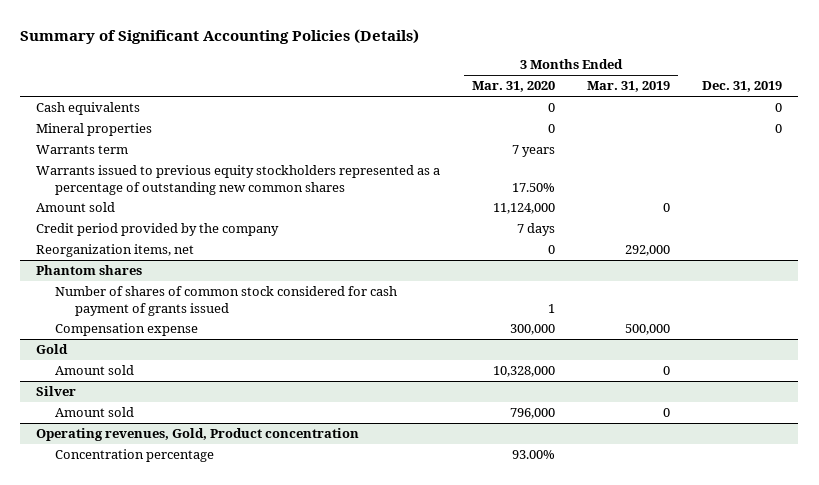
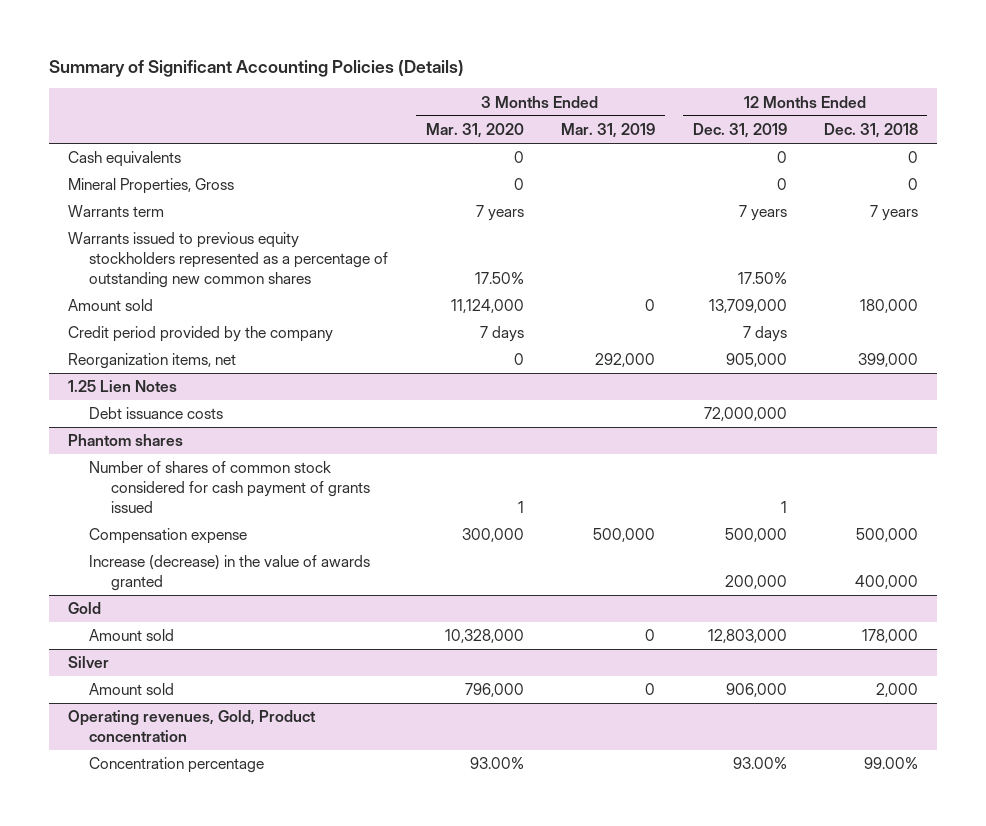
- | 3 Months Ended Mar. 31, 2020 | 3 Months Ended Mar. 31, 2019 | Dec. 31, 2019
+ | 3 Months Ended Mar. 31, 2020 | 3 Months Ended Mar. 31, 2019 | 12 Months Ended Dec. 31, 2019 | 12 Months Ended Dec. 31, 2018
- Mineral properties | 0 | | 0
+ Mineral Properties, Gross | 0 | | 0 | 0
+ 1.25 Lien Notes
+ Debt issuance costs | | | 72,000,000 |
@ Phantom shares
+ Increase (decrease) in the value of awards granted | | | 200,000 | 400,000

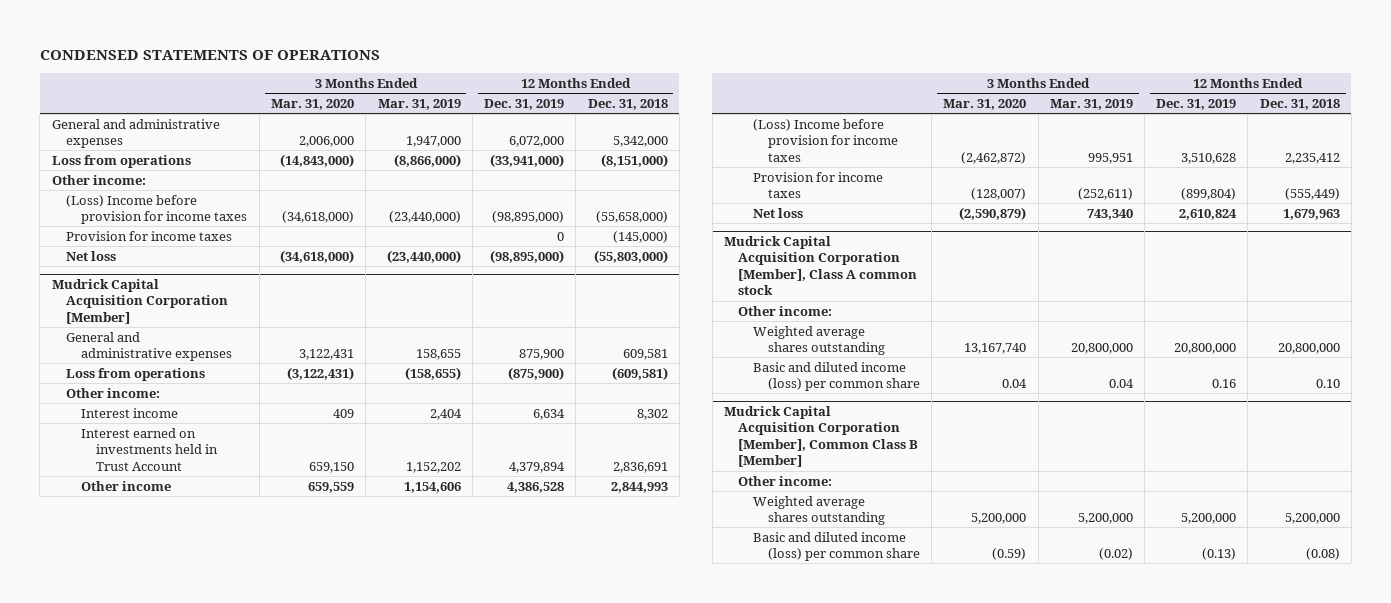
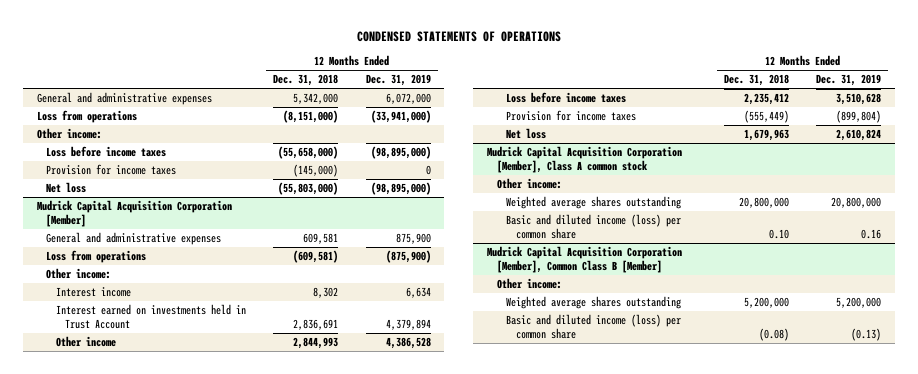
- | 3 Months Ended Mar. 31, 2020 | 3 Months Ended Mar. 31, 2019 | 12 Months Ended Dec. 31, 2019 | 12 Months Ended Dec. 31, 2018
+ | 12 Months Ended Dec. 31, 2018 | 12 Months Ended Dec. 31, 2019
- (Loss) Income before provision for income taxes | (34,618,000) | (23,440,000) | (98,895,000) | (55,658,000)
+ Loss before income taxes | (55,658,000) | (98,895,000)
@ Mudrick Capital Acquisition Corporation [Member]
- (Loss) Income before provision for income taxes | (2,462,872) | 995,951 | 3,510,628 | 2,235,412
+ Loss before income taxes | 2,235,412 | 3,510,628

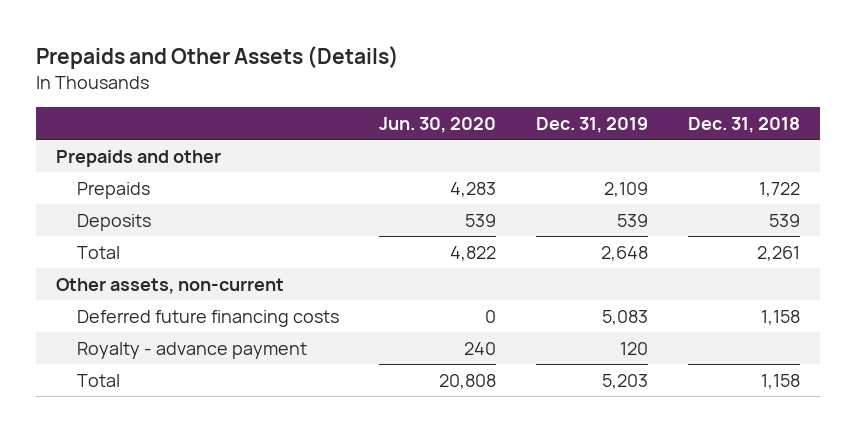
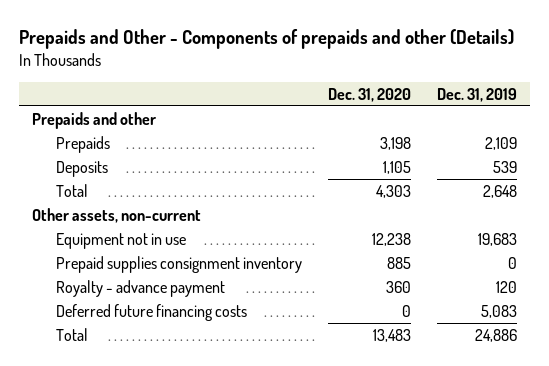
- Prepaids and Other Assets (Details)
+ Prepaids and Other - Components of prepaids and other (Details)
- | Jun. 30, 2020 | Dec. 31, 2019 | Dec. 31, 2018
+ | Dec. 31, 2020 | Dec. 31, 2019
+ Equipment not in use | 12,238 | 19,683
+ Prepaid supplies consignment inventory | 885 | 0
- Total | 20,808 | 5,203 | 1,158
moved down: Deferred future financing costs | 0 | 5,083
+ Total | 13,483 | 24,886

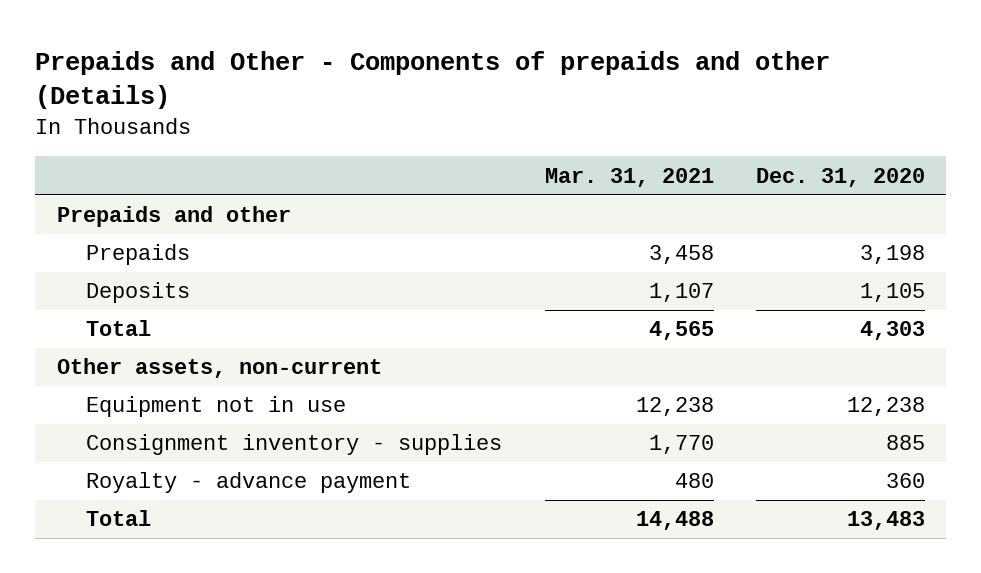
- | Dec. 31, 2020 | Dec. 31, 2019
+ | Mar. 31, 2021 | Dec. 31, 2020
- Prepaid supplies consignment inventory | 885 | 0
+ Consignment inventory - supplies | 1,770 | 885
- Deferred future financing costs | 0 | 5,083

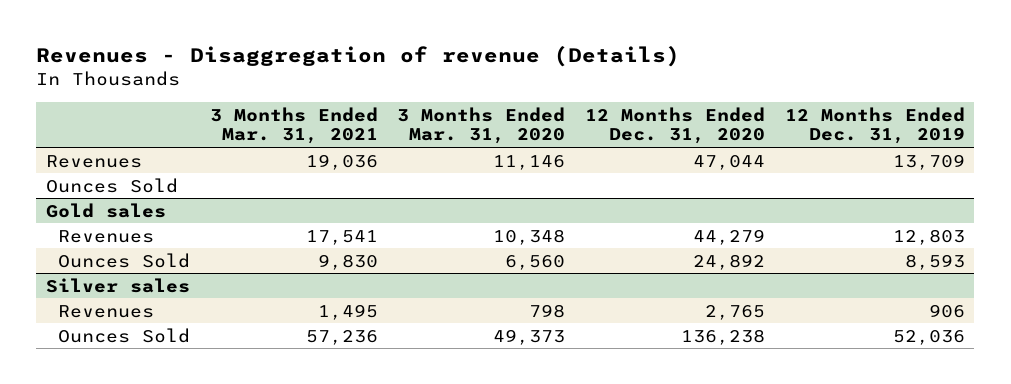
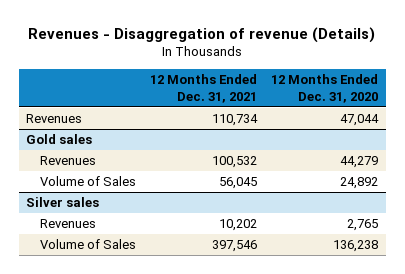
- | 3 Months Ended Mar. 31, 2021 | 3 Months Ended Mar. 31, 2020 | 12 Months Ended Dec. 31, 2020 | 12 Months Ended Dec. 31, 2019
+ | 12 Months Ended Dec. 31, 2021 | 12 Months Ended Dec. 31, 2020
- Ounces Sold
@ Gold sales
- Ounces Sold | 9,830 | 6,560 | 24,892 | 8,593
+ Volume of Sales | 56,045 | 24,892
@ Silver sales
- Ounces Sold | 57,236 | 49,373 | 136,238 | 52,036
+ Volume of Sales | 397,546 | 136,238

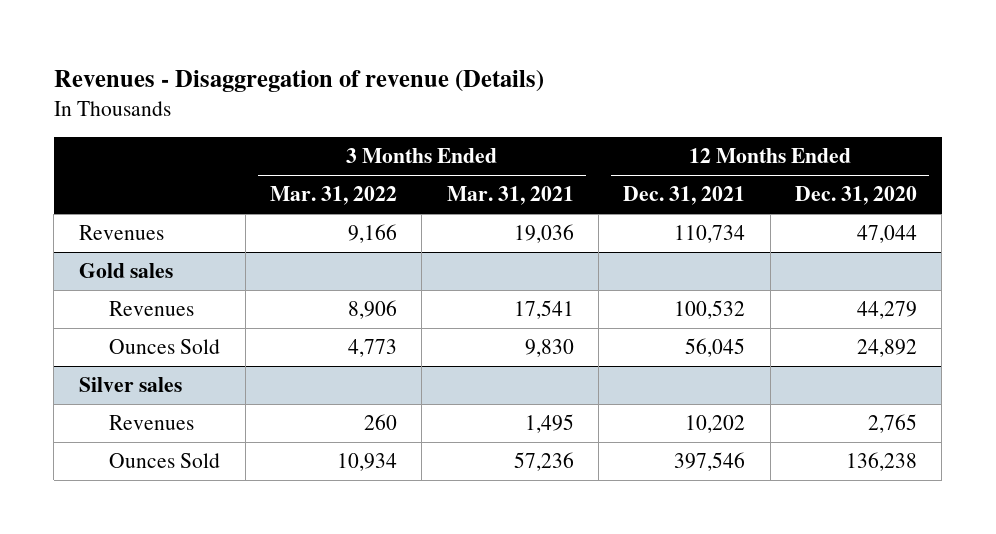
- | 12 Months Ended Dec. 31, 2021 | 12 Months Ended Dec. 31, 2020
+ | 3 Months Ended Mar. 31, 2022 | 3 Months Ended Mar. 31, 2021 | 12 Months Ended Dec. 31, 2021 | 12 Months Ended Dec. 31, 2020
@ Gold sales
- Volume of Sales | 56,045 | 24,892
+ Ounces Sold | 4,773 | 9,830 | 56,045 | 24,892
@ Silver sales
- Volume of Sales | 397,546 | 136,238
+ Ounces Sold | 10,934 | 57,236 | 397,546 | 136,238

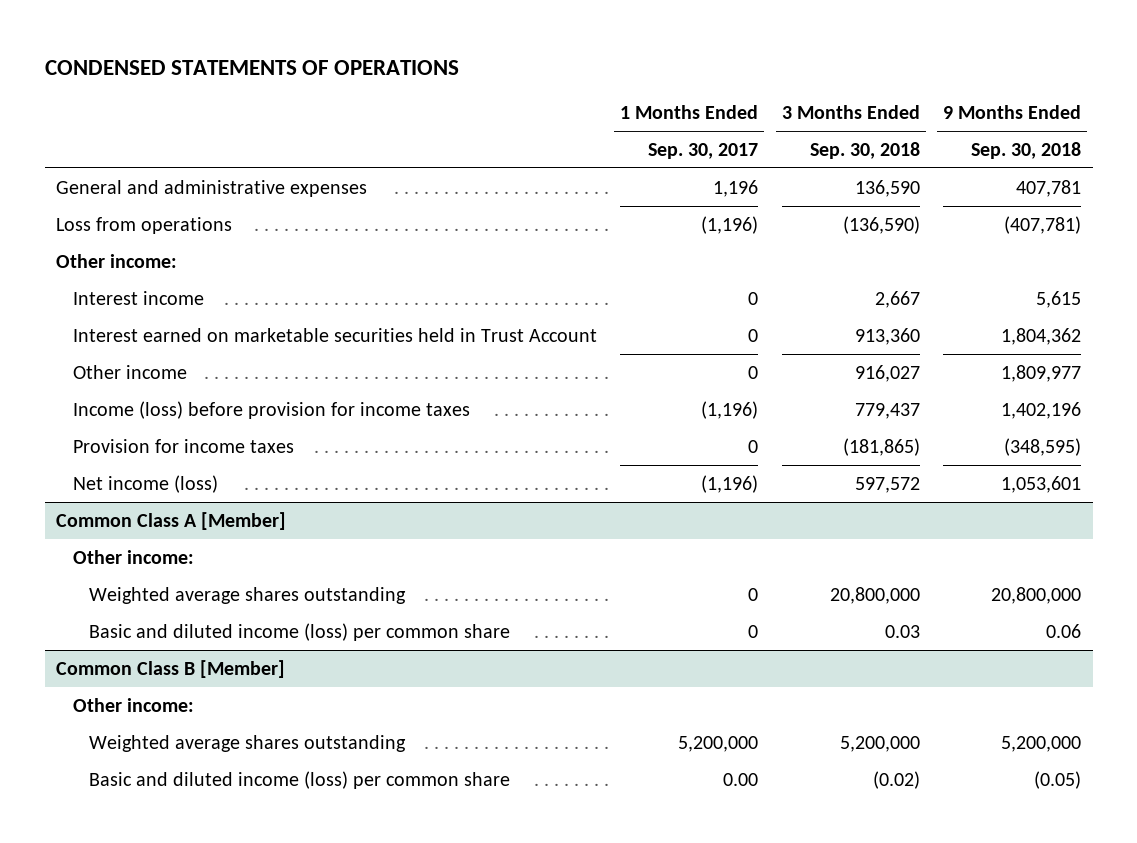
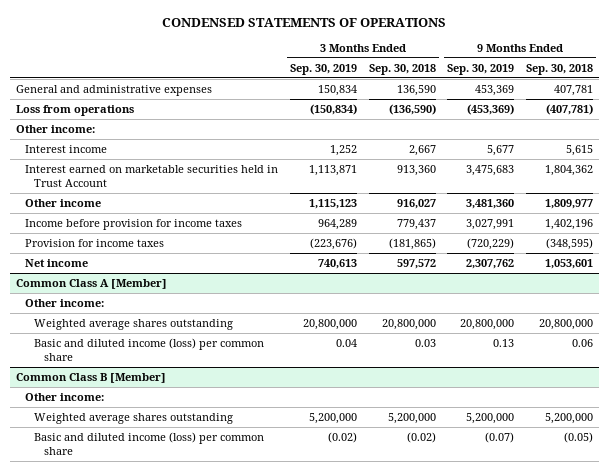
- | 1 Months Ended Sep. 30, 2017 | 3 Months Ended Sep. 30, 2018 | 9 Months Ended Sep. 30, 2018
+ | 3 Months Ended Sep. 30, 2019 | 3 Months Ended Sep. 30, 2018 | 9 Months Ended Sep. 30, 2019 | 9 Months Ended Sep. 30, 2018
- Income (loss) before provision for income taxes | (1,196) | 779,437 | 1,402,196
+ Income before provision for income taxes | 964,289 | 779,437 | 3,027,991 | 1,402,196
- Net income (loss) | (1,196) | 597,572 | 1,053,601
+ Net income | 740,613 | 597,572 | 2,307,762 | 1,053,601

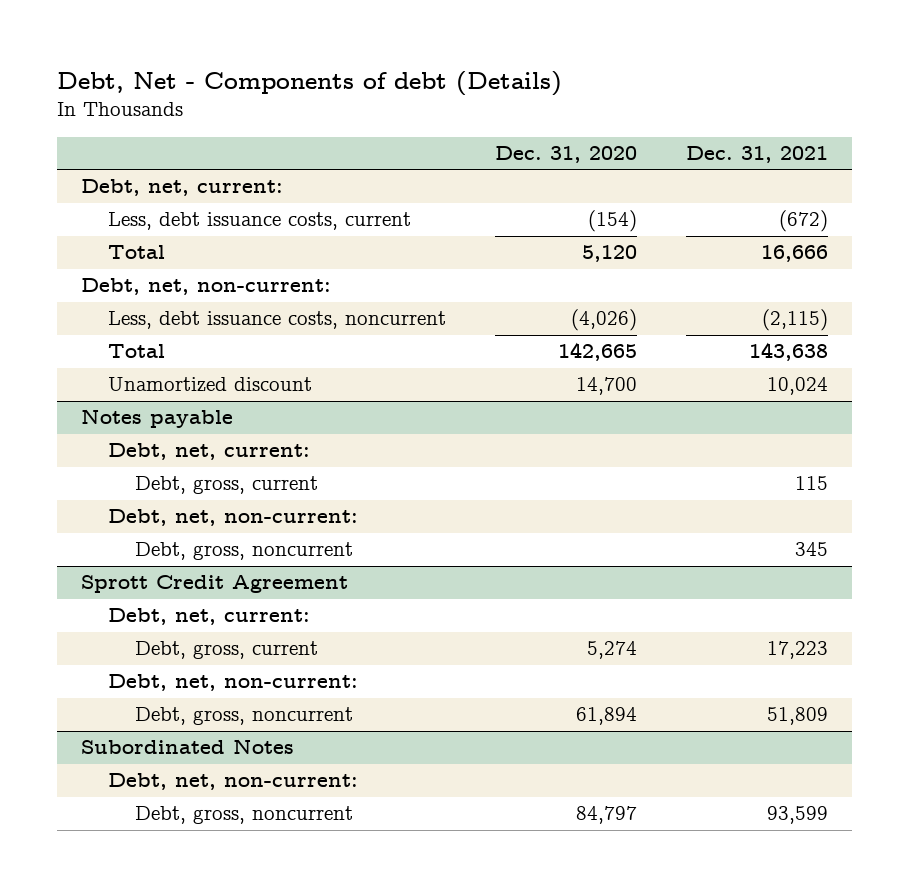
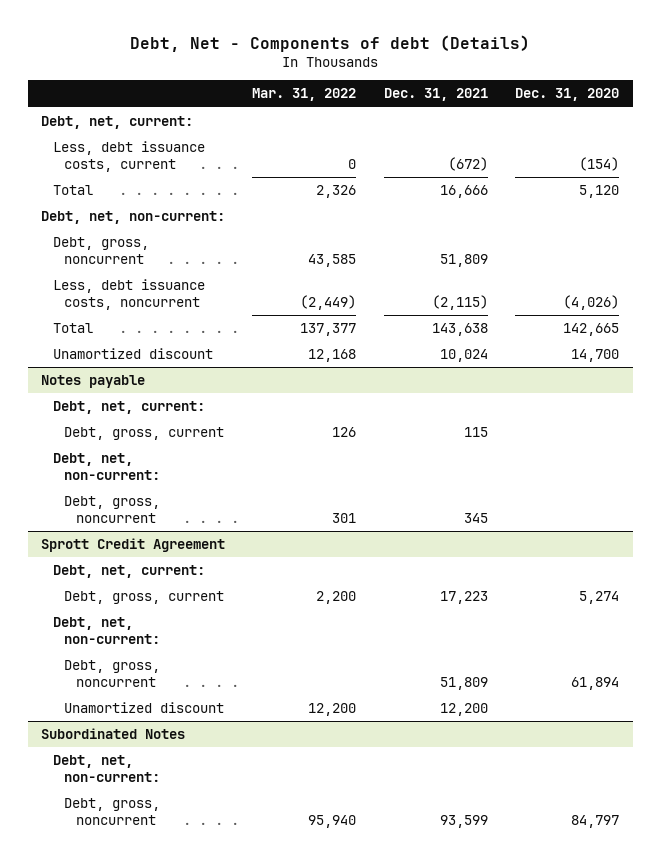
- | Dec. 31, 2020 | Dec. 31, 2021
+ | Mar. 31, 2022 | Dec. 31, 2021 | Dec. 31, 2020
+ Debt, gross, noncurrent | 43,585 | 51,809 |
@ Sprott Credit Agreement
+ Unamortized discount | 12,200 | 12,200 |

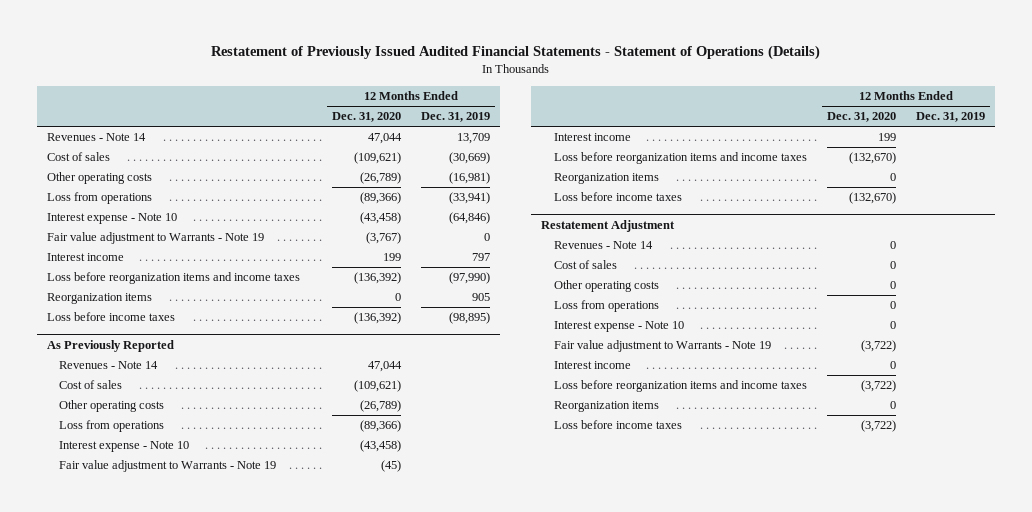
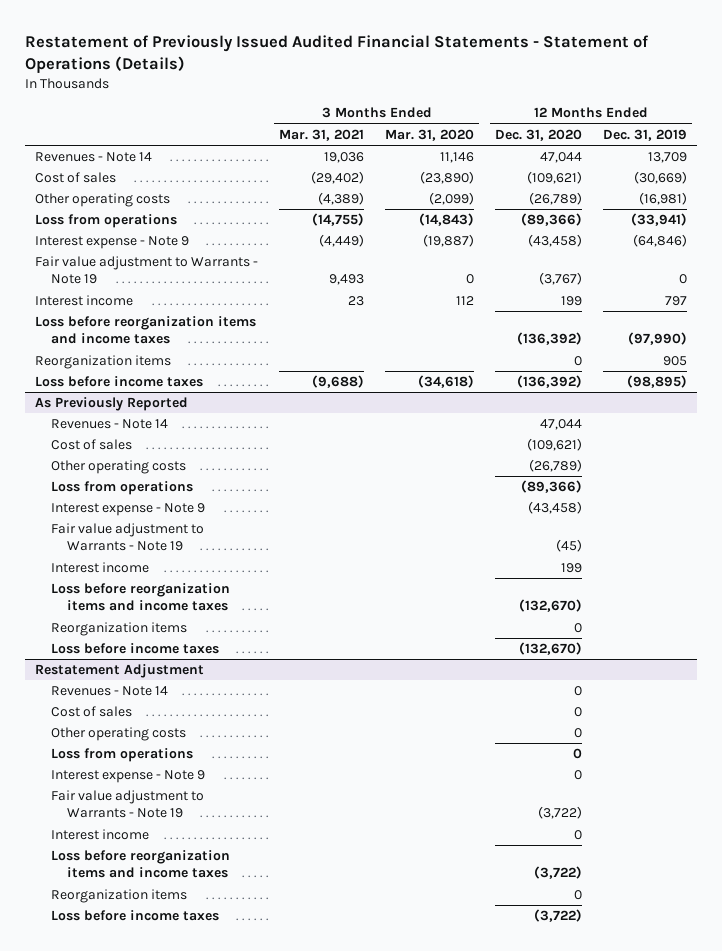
- | 12 Months Ended Dec. 31, 2020 | 12 Months Ended Dec. 31, 2019
+ | 3 Months Ended Mar. 31, 2021 | 3 Months Ended Mar. 31, 2020 | 12 Months Ended Dec. 31, 2020 | 12 Months Ended Dec. 31, 2019
- Interest expense - Note 10 | (43,458) | (64,846)
+ Interest expense - Note 9 | (4,449) | (19,887) | (43,458) | (64,846)
@ As Previously Reported
- Interest expense - Note 10 | (43,458) |
+ Interest expense - Note 9 | | | (43,458) |
@ Restatement Adjustment
- Interest expense - Note 10 | 0 |
+ Interest expense - Note 9 | | | 0 |

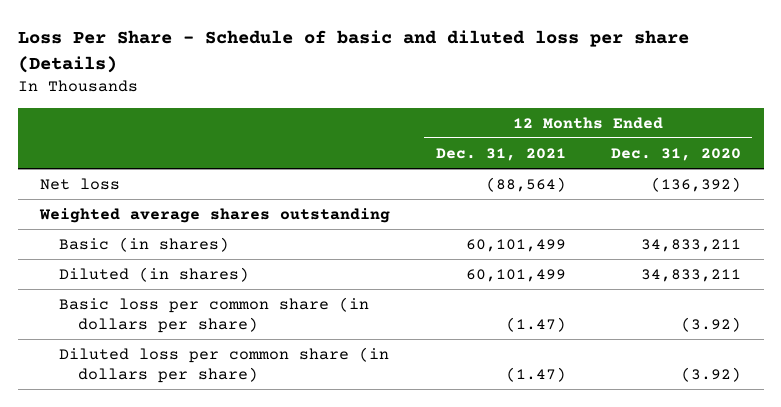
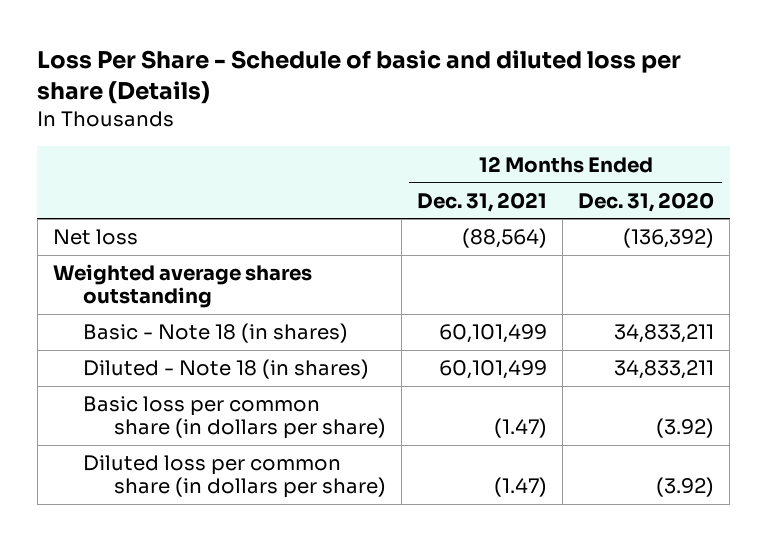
- Basic (in shares) | 60,101,499 | 34,833,211
- Diluted (in shares) | 60,101,499 | 34,833,211
+ Basic - Note 18 (in shares) | 60,101,499 | 34,833,211
+ Diluted - Note 18 (in shares) | 60,101,499 | 34,833,211

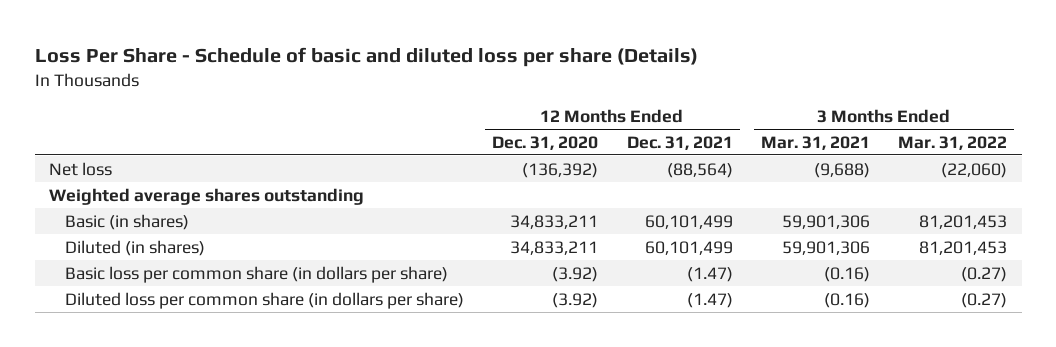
- | 12 Months Ended Dec. 31, 2021 | 12 Months Ended Dec. 31, 2020
+ | 12 Months Ended Dec. 31, 2020 | 12 Months Ended Dec. 31, 2021 | 3 Months Ended Mar. 31, 2021 | 3 Months Ended Mar. 31, 2022
- Basic - Note 18 (in shares) | 60,101,499 | 34,833,211
- Diluted - Note 18 (in shares) | 60,101,499 | 34,833,211
+ Basic (in shares) | 34,833,211 | 60,101,499 | 59,901,306 | 81,201,453
+ Diluted (in shares) | 34,833,211 | 60,101,499 | 59,901,306 | 81,201,453

